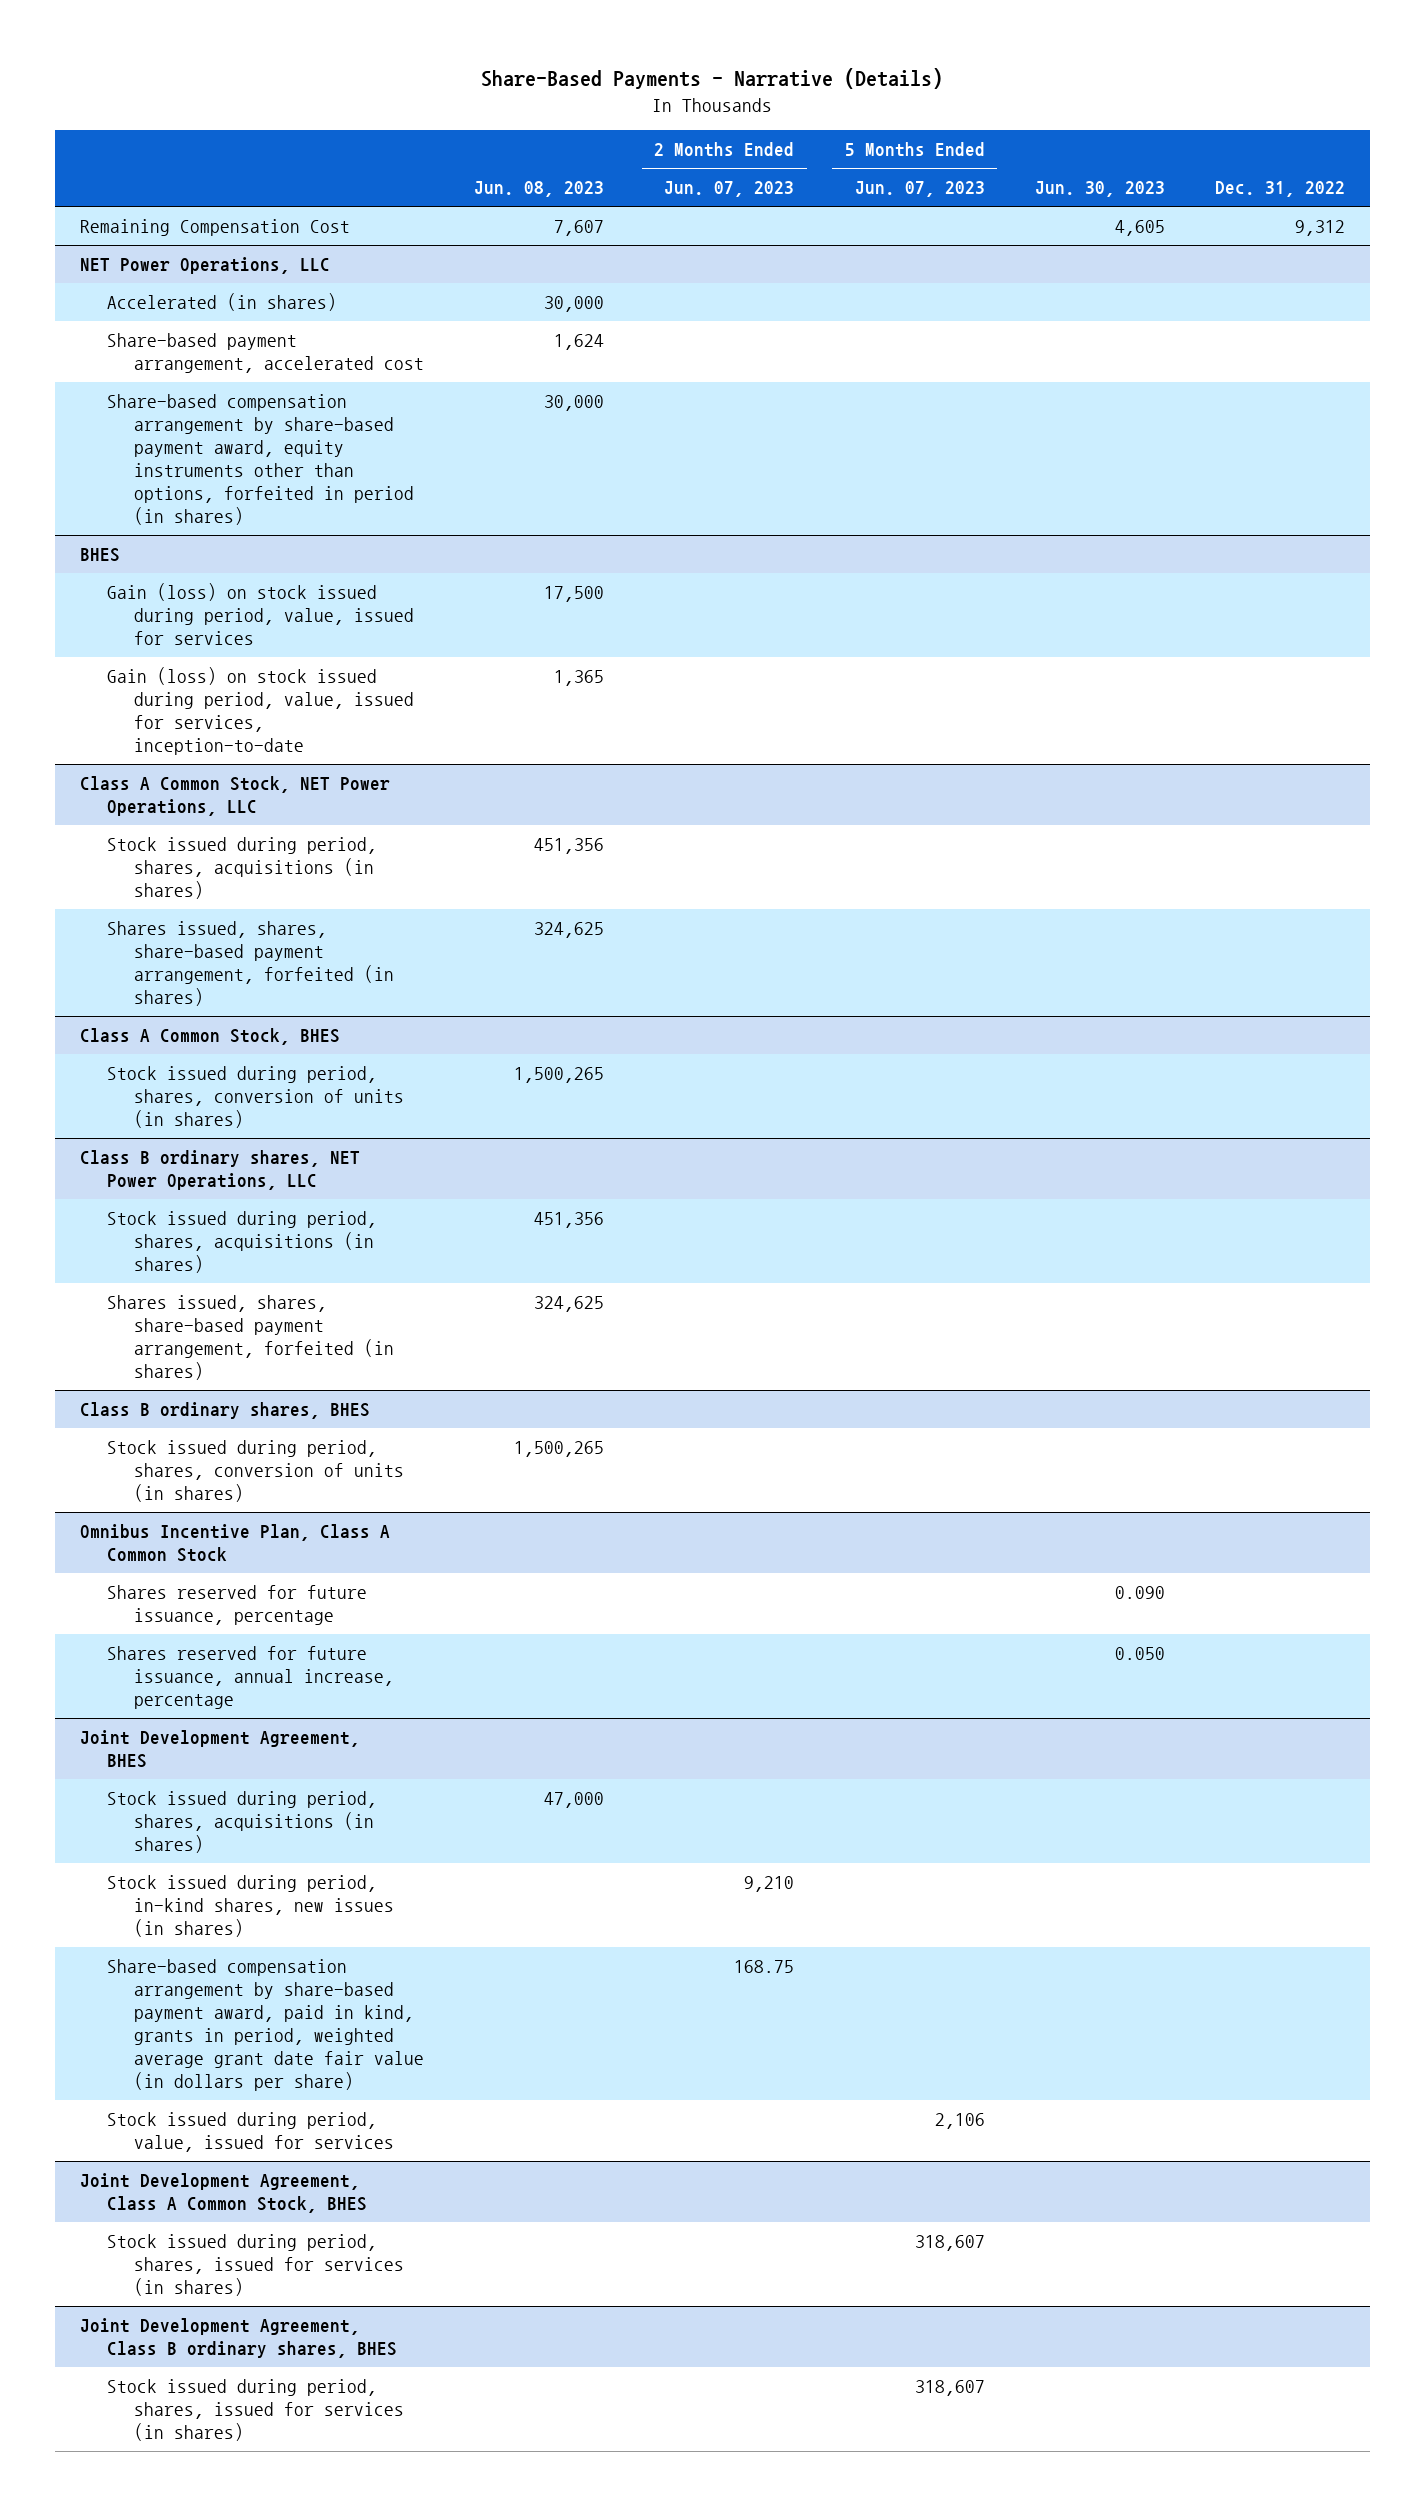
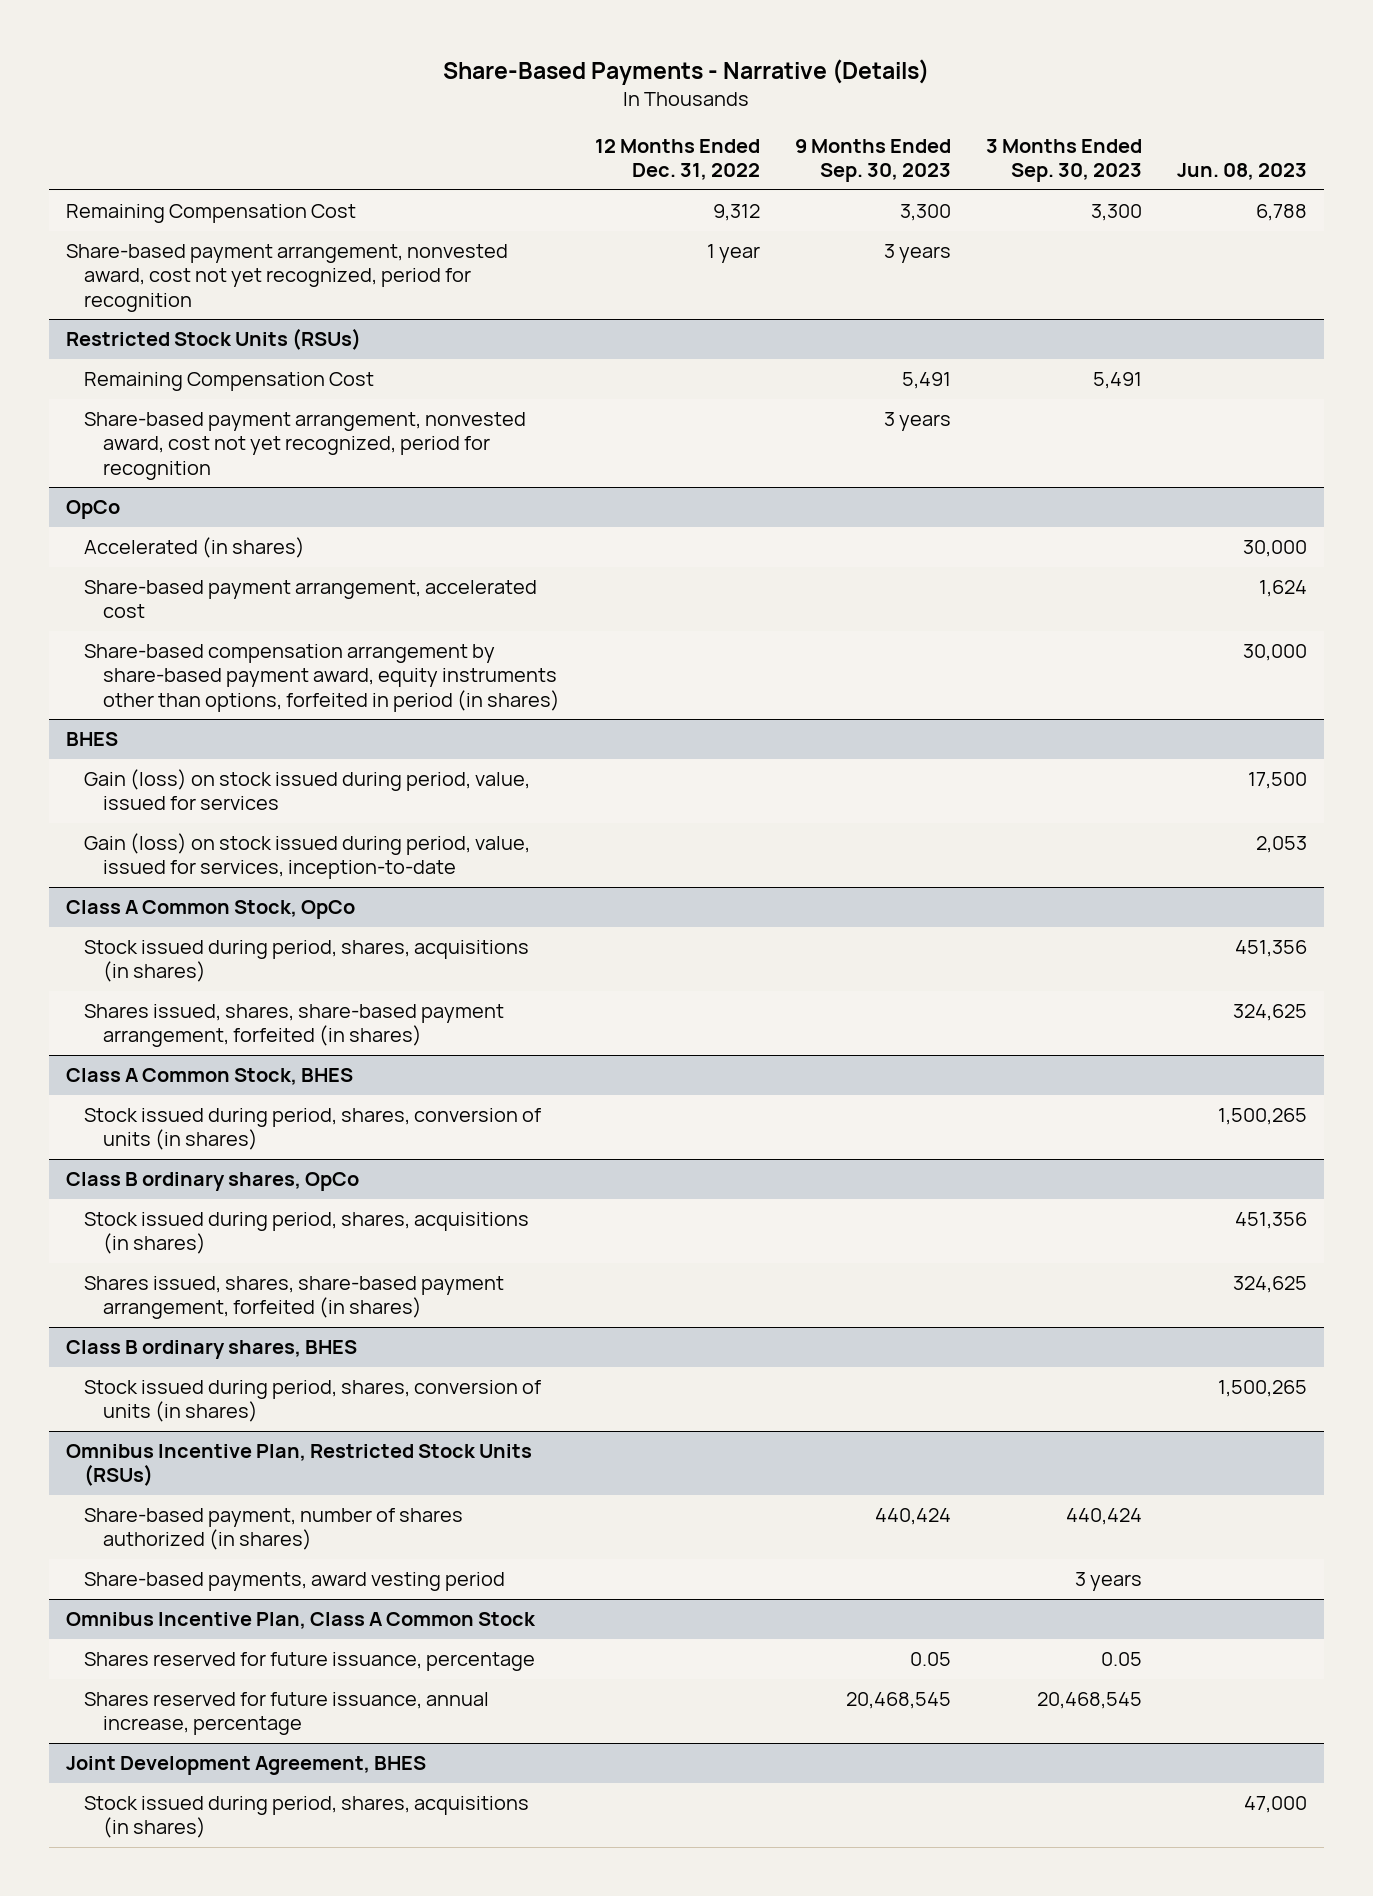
- | Jun. 08, 2023 | 2 Months Ended Jun. 07, 2023 | 5 Months Ended Jun. 07, 2023 | Jun. 30, 2023 | Dec. 31, 2022
+ | 12 Months Ended Dec. 31, 2022 | 9 Months Ended Sep. 30, 2023 | 3 Months Ended Sep. 30, 2023 | Jun. 08, 2023
- Remaining Compensation Cost | 7,607 | | | 4,605 | 9,312
- NET Power Operations, LLC
+ Remaining Compensation Cost | 9,312 | 3,300 | 3,300 | 6,788
+ Share-based payment arrangement, nonvested award, cost not yet recognized, period for recognition | 1 year | 3 years | |
+ Restricted Stock Units (RSUs)
+ Remaining Compensation Cost | | 5,491 | 5,491 |
+ Share-based payment arrangement, nonvested award, cost not yet recognized, period for recognition | | 3 years | |
+ OpCo
@ BHES
- Gain (loss) on stock issued during period, value, issued for services, inception-to-date | 1,365 | | | |
- Class A Common Stock, NET Power Operations, LLC
@ BHES
+ Gain (loss) on stock issued during period, value, issued for services, inception-to-date | | | | 2,053
+ Class A Common Stock, OpCo
- Class B ordinary shares, NET Power Operations, LLC
+ Class B ordinary shares, OpCo
+ Omnibus Incentive Plan, Restricted Stock Units (RSUs)
+ Share-based payment, number of shares authorized (in shares) | | 440,424 | 440,424 |
+ Share-based payments, award vesting period | | | 3 years |
@ Joint Development Agreement, BHES
- Stock issued during period, in-kind shares, new issues (in shares) | | 9,210 | | |
- Share-based compensation arrangement by share-based payment award, paid in kind, grants in period, weighted average grant date fair value (in dollars per share) | | 168.75 | | |
- Stock issued during period, value, issued for services | | | 2,106 | |
- Joint Development Agreement, Class A Common Stock, BHES
- Stock issued during period, shares, issued for services (in shares) | | | 318,607 | |
- Joint Development Agreement, Class B ordinary shares, BHES
- Stock issued during period, shares, issued for services (in shares) | | | 318,607 | |

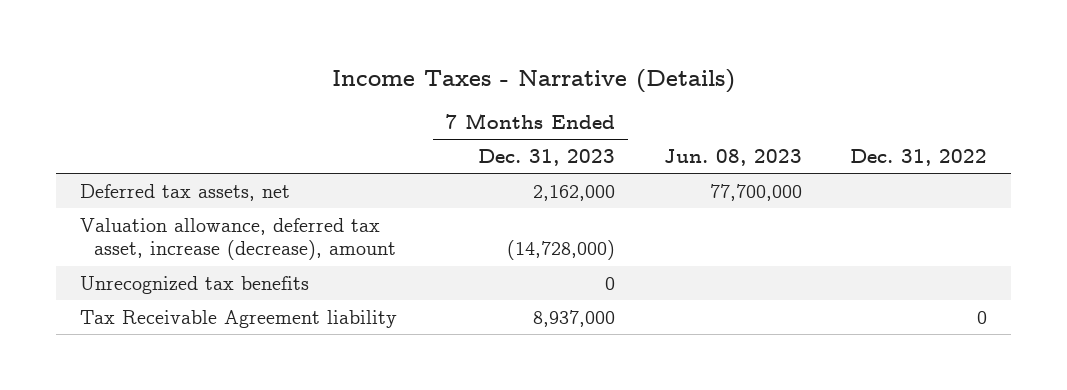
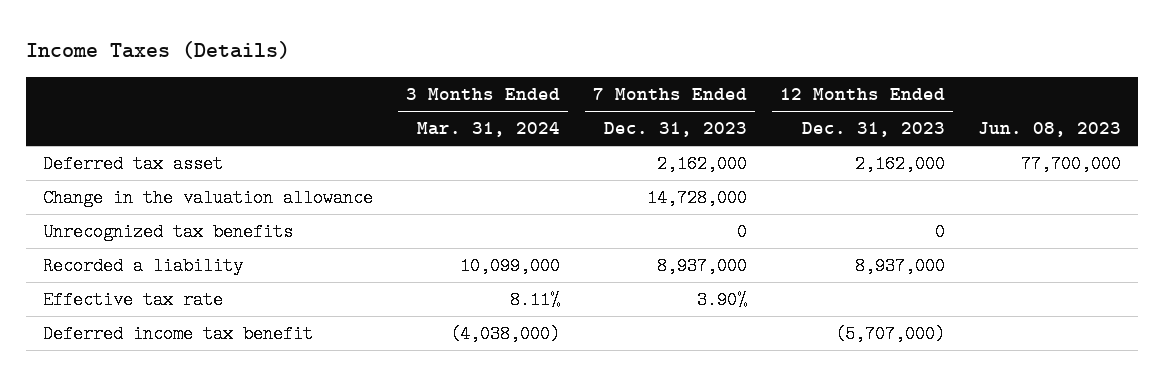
- Income Taxes - Narrative (Details)
+ Income Taxes (Details)
- | 7 Months Ended Dec. 31, 2023 | Jun. 08, 2023 | Dec. 31, 2022
+ | 3 Months Ended Mar. 31, 2024 | 7 Months Ended Dec. 31, 2023 | 12 Months Ended Dec. 31, 2023 | Jun. 08, 2023
- Deferred tax assets, net | 2,162,000 | 77,700,000 |
- Valuation allowance, deferred tax asset, increase (decrease), amount | (14,728,000) | |
+ Deferred tax asset | | 2,162,000 | 2,162,000 | 77,700,000
+ Change in the valuation allowance | | 14,728,000 | |
- Tax Receivable Agreement liability | 8,937,000 | | 0
+ Recorded a liability | 10,099,000 | 8,937,000 | 8,937,000 |
+ Effective tax rate | 8.11% | 3.90% | |
+ Deferred income tax benefit | (4,038,000) | | (5,707,000) |

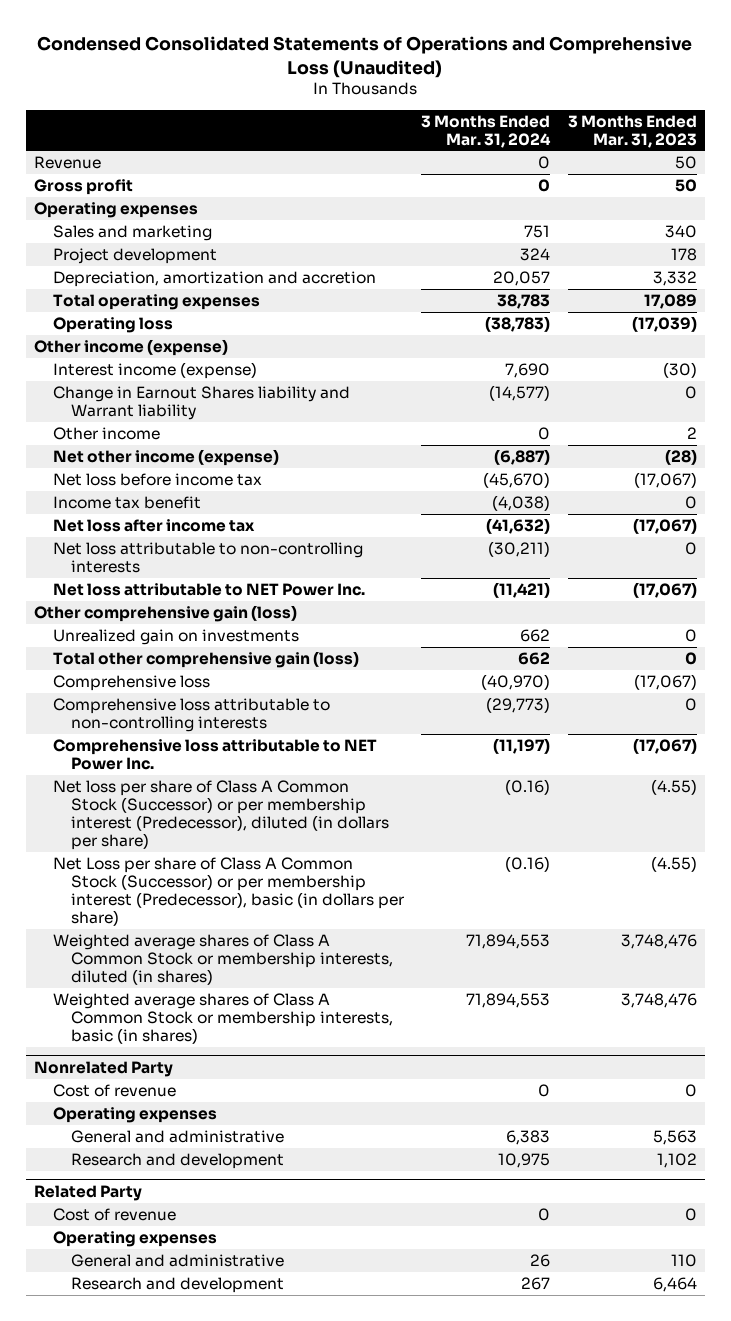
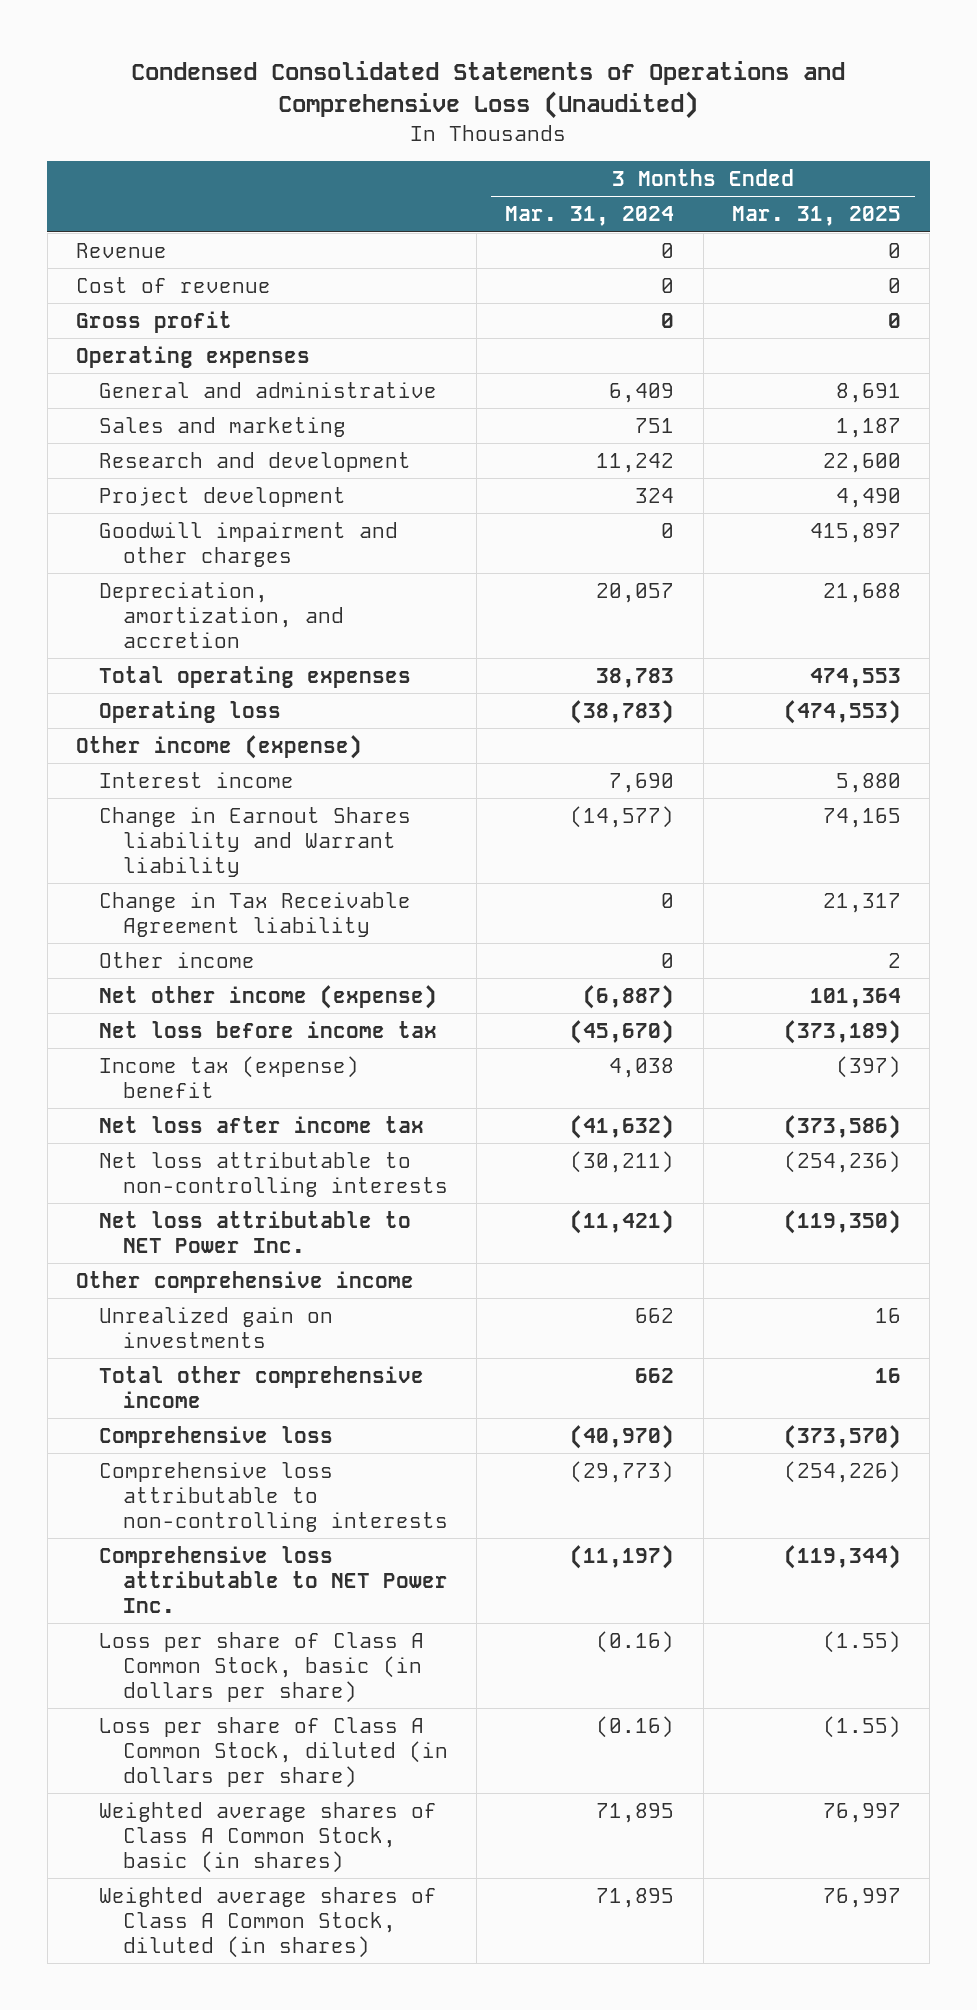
- | 3 Months Ended Mar. 31, 2024 | 3 Months Ended Mar. 31, 2023
+ | 3 Months Ended Mar. 31, 2024 | 3 Months Ended Mar. 31, 2025
+ Cost of revenue | 0 | 0
+ General and administrative | 6,409 | 8,691
+ Research and development | 11,242 | 22,600
- Depreciation, amortization and accretion | 20,057 | 3,332
+ Goodwill impairment and other charges | 0 | 415,897
+ Depreciation, amortization, and accretion | 20,057 | 21,688
- Interest income (expense) | 7,690 | (30)
+ Interest income | 7,690 | 5,880
+ Change in Tax Receivable Agreement liability | 0 | 21,317
- Income tax benefit | (4,038) | 0
+ Income tax (expense) benefit | 4,038 | (397)
- Other comprehensive gain (loss)
+ Other comprehensive income
- Total other comprehensive gain (loss) | 662 | 0
+ Total other comprehensive income | 662 | 16
- Net loss per share of Class A Common Stock (Successor) or per membership interest (Predecessor), diluted (in dollars per share) | (0.16) | (4.55)
- Net Loss per share of Class A Common Stock (Successor) or per membership interest (Predecessor), basic (in dollars per share) | (0.16) | (4.55)
- Weighted average shares of Class A Common Stock or membership interests, diluted (in shares) | 71,894,553 | 3,748,476
- Weighted average shares of Class A Common Stock or membership interests, basic (in shares) | 71,894,553 | 3,748,476
- Nonrelated Party
- Cost of revenue | 0 | 0
- Operating expenses
- General and administrative | 6,383 | 5,563
- Research and development | 10,975 | 1,102
- Related Party
- Cost of revenue | 0 | 0
- Operating expenses
- General and administrative | 26 | 110
- Research and development | 267 | 6,464
+ Loss per share of Class A Common Stock, basic (in dollars per share) | (0.16) | (1.55)
+ Loss per share of Class A Common Stock, diluted (in dollars per share) | (0.16) | (1.55)
+ Weighted average shares of Class A Common Stock, basic (in shares) | 71,895 | 76,997
+ Weighted average shares of Class A Common Stock, diluted (in shares) | 71,895 | 76,997

